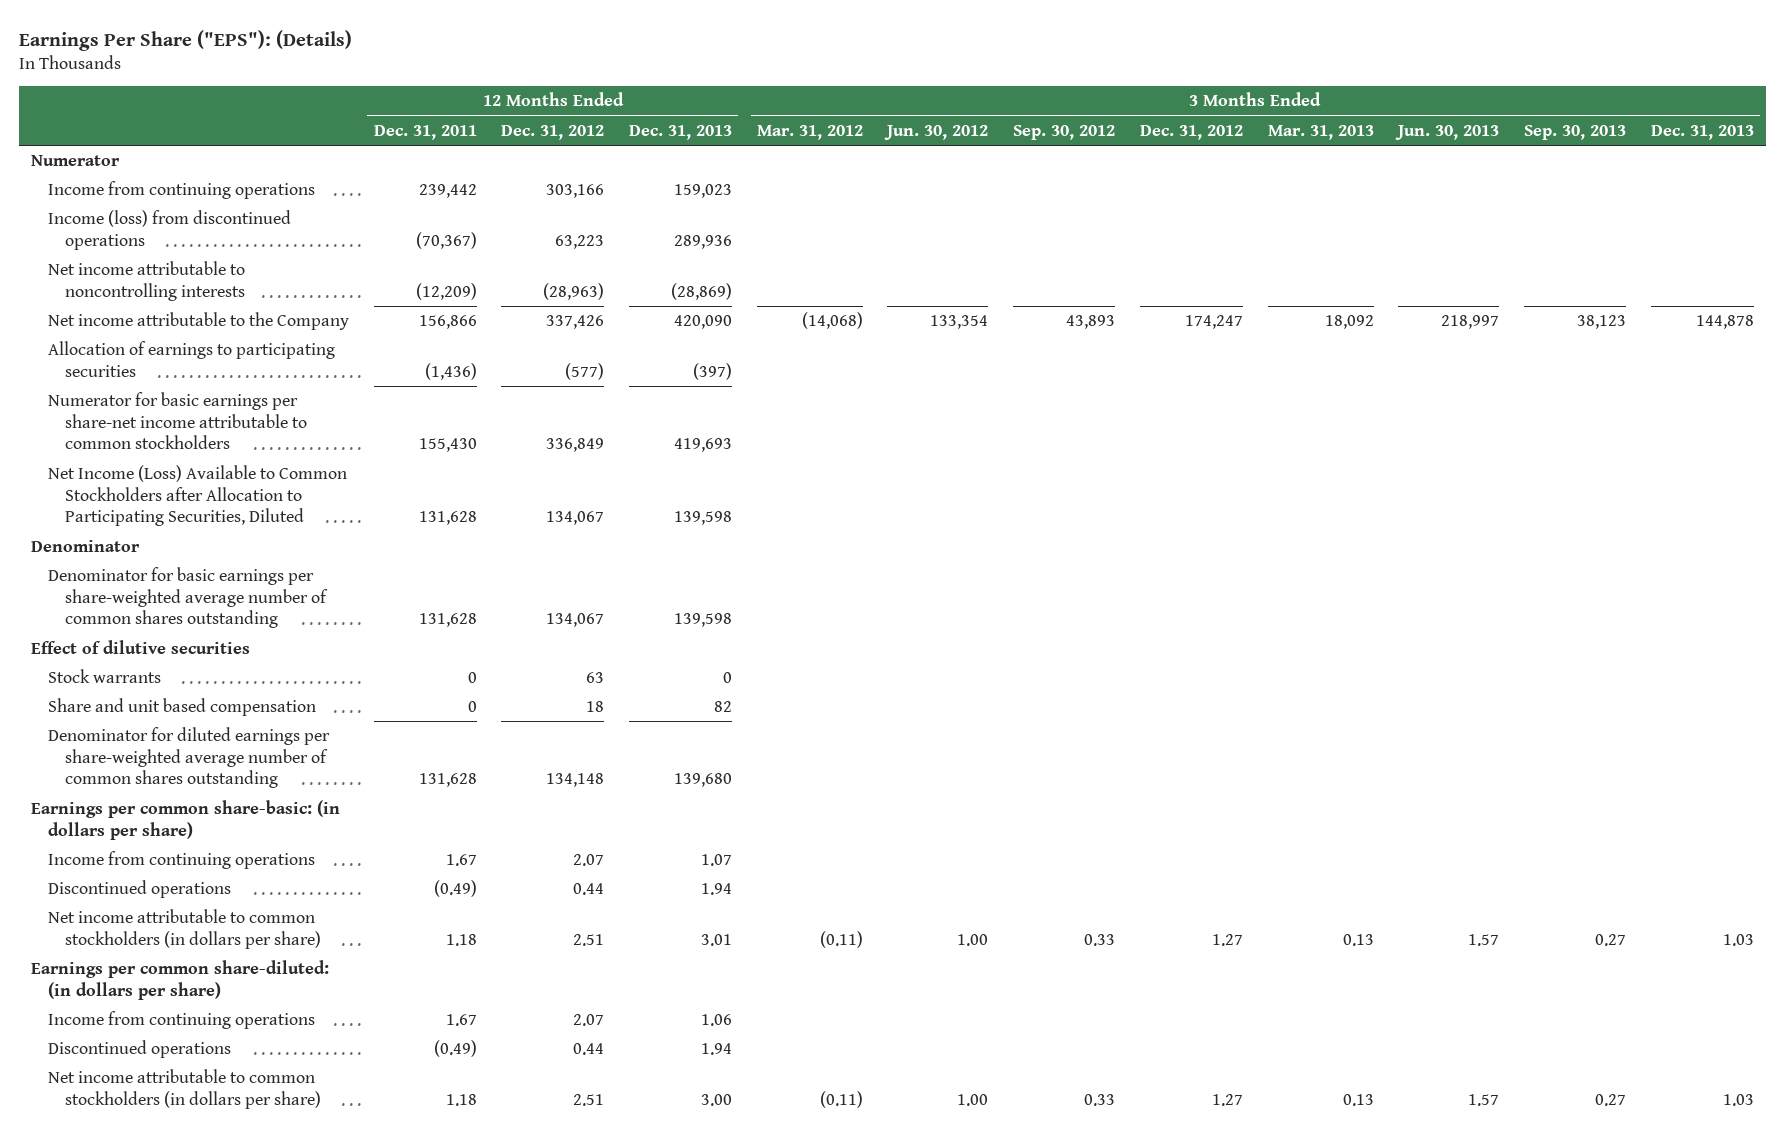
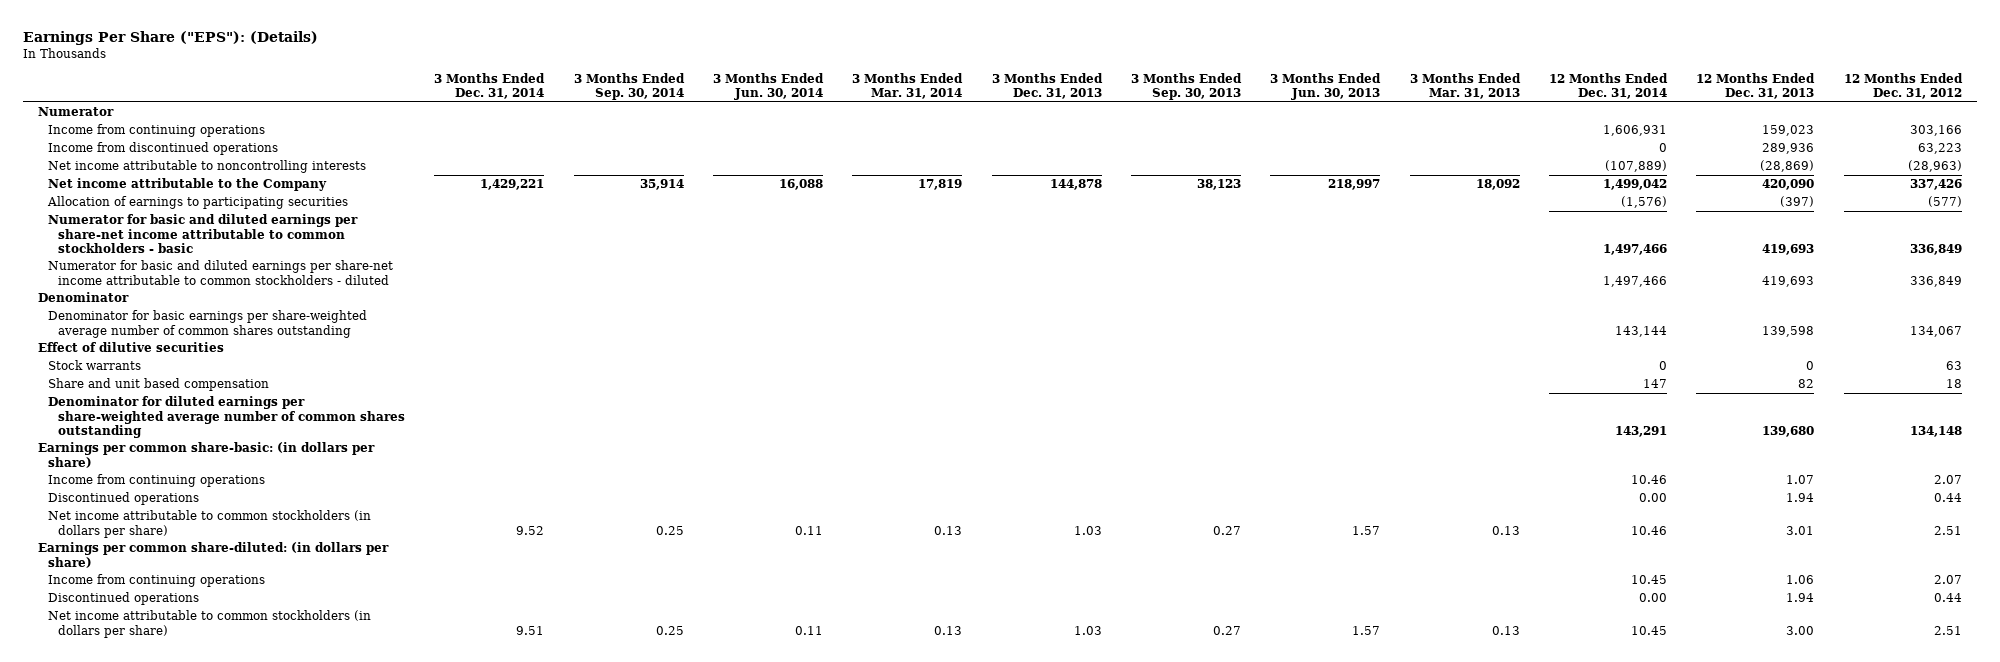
- | 12 Months Ended Dec. 31, 2011 | 12 Months Ended Dec. 31, 2012 | 12 Months Ended Dec. 31, 2013 | 3 Months Ended Mar. 31, 2012 | 3 Months Ended Jun. 30, 2012 | 3 Months Ended Sep. 30, 2012 | 3 Months Ended Dec. 31, 2012 | 3 Months Ended Mar. 31, 2013 | 3 Months Ended Jun. 30, 2013 | 3 Months Ended Sep. 30, 2013 | 3 Months Ended Dec. 31, 2013
+ | 3 Months Ended Dec. 31, 2014 | 3 Months Ended Sep. 30, 2014 | 3 Months Ended Jun. 30, 2014 | 3 Months Ended Mar. 31, 2014 | 3 Months Ended Dec. 31, 2013 | 3 Months Ended Sep. 30, 2013 | 3 Months Ended Jun. 30, 2013 | 3 Months Ended Mar. 31, 2013 | 12 Months Ended Dec. 31, 2014 | 12 Months Ended Dec. 31, 2013 | 12 Months Ended Dec. 31, 2012
- Income (loss) from discontinued operations | (70,367) | 63,223 | 289,936 | | | | | | | |
+ Income from discontinued operations | | | | | | | | | 0 | 289,936 | 63,223
- Numerator for basic earnings per share-net income attributable to common stockholders | 155,430 | 336,849 | 419,693 | | | | | | | |
- Net Income (Loss) Available to Common Stockholders after Allocation to Participating Securities, Diluted | 131,628 | 134,067 | 139,598 | | | | | | | |
+ Numerator for basic and diluted earnings per share-net income attributable to common stockholders - basic | | | | | | | | | 1,497,466 | 419,693 | 336,849
+ Numerator for basic and diluted earnings per share-net income attributable to common stockholders - diluted | | | | | | | | | 1,497,466 | 419,693 | 336,849

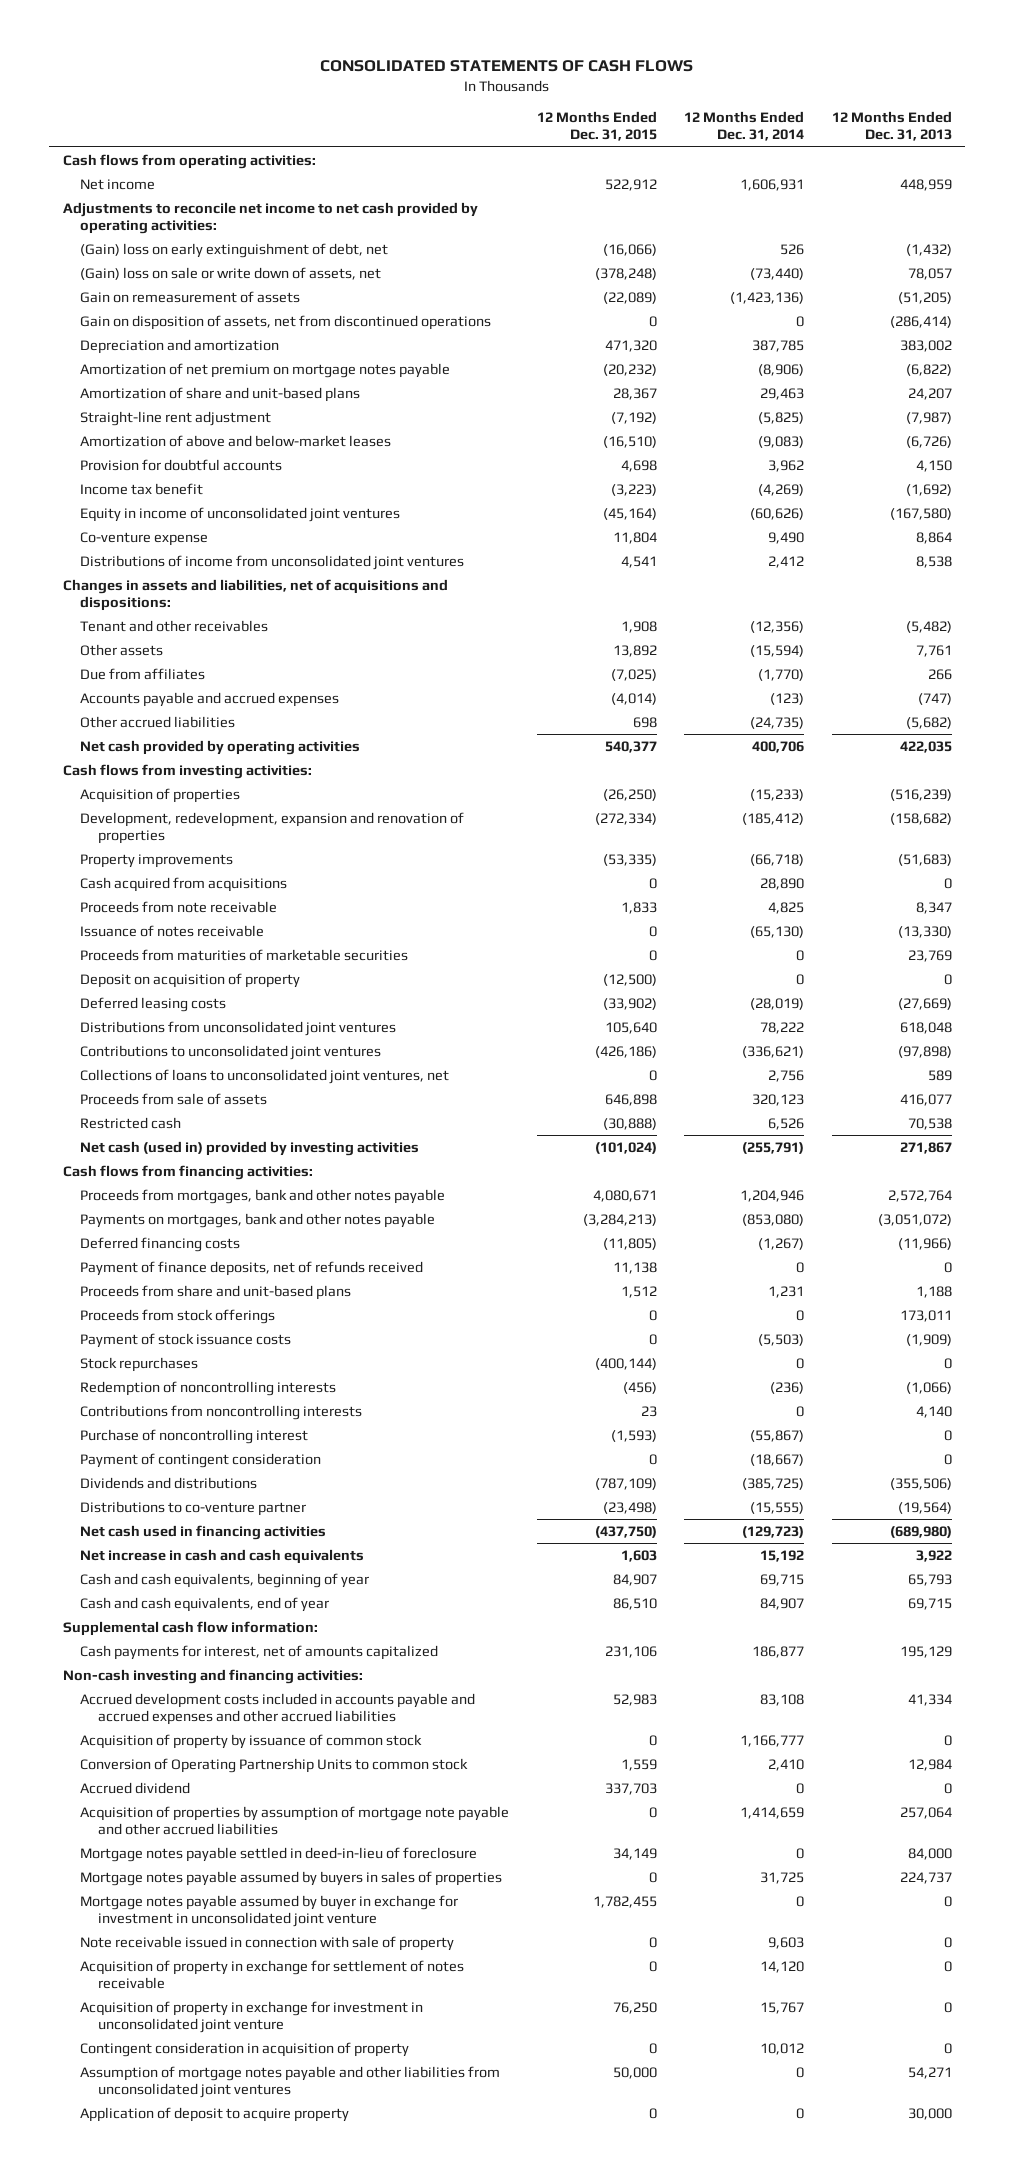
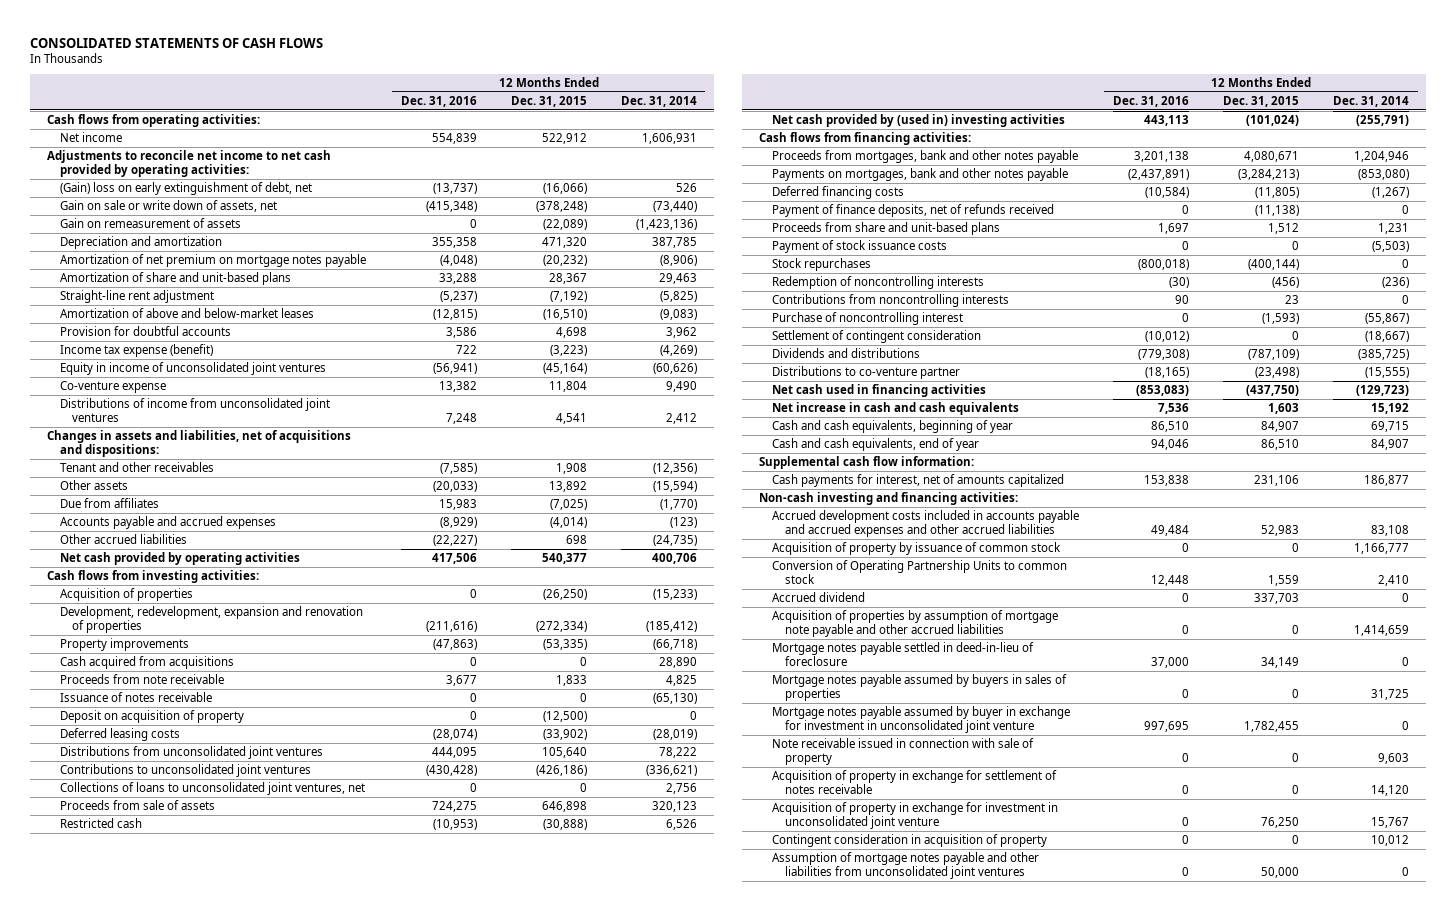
- | 12 Months Ended Dec. 31, 2015 | 12 Months Ended Dec. 31, 2014 | 12 Months Ended Dec. 31, 2013
+ | 12 Months Ended Dec. 31, 2016 | 12 Months Ended Dec. 31, 2015 | 12 Months Ended Dec. 31, 2014
- (Gain) loss on sale or write down of assets, net | (378,248) | (73,440) | 78,057
+ Gain on sale or write down of assets, net | (415,348) | (378,248) | (73,440)
- Gain on disposition of assets, net from discontinued operations | 0 | 0 | (286,414)
- Income tax benefit | (3,223) | (4,269) | (1,692)
+ Income tax expense (benefit) | 722 | (3,223) | (4,269)
- Proceeds from maturities of marketable securities | 0 | 0 | 23,769
- Net cash (used in) provided by investing activities | (101,024) | (255,791) | 271,867
+ Net cash provided by (used in) investing activities | 443,113 | (101,024) | (255,791)
- Payment of finance deposits, net of refunds received | 11,138 | 0 | 0
+ Payment of finance deposits, net of refunds received | 0 | (11,138) | 0
- Proceeds from stock offerings | 0 | 0 | 173,011
- Payment of contingent consideration | 0 | (18,667) | 0
+ Settlement of contingent consideration | (10,012) | 0 | (18,667)
- Application of deposit to acquire property | 0 | 0 | 30,000

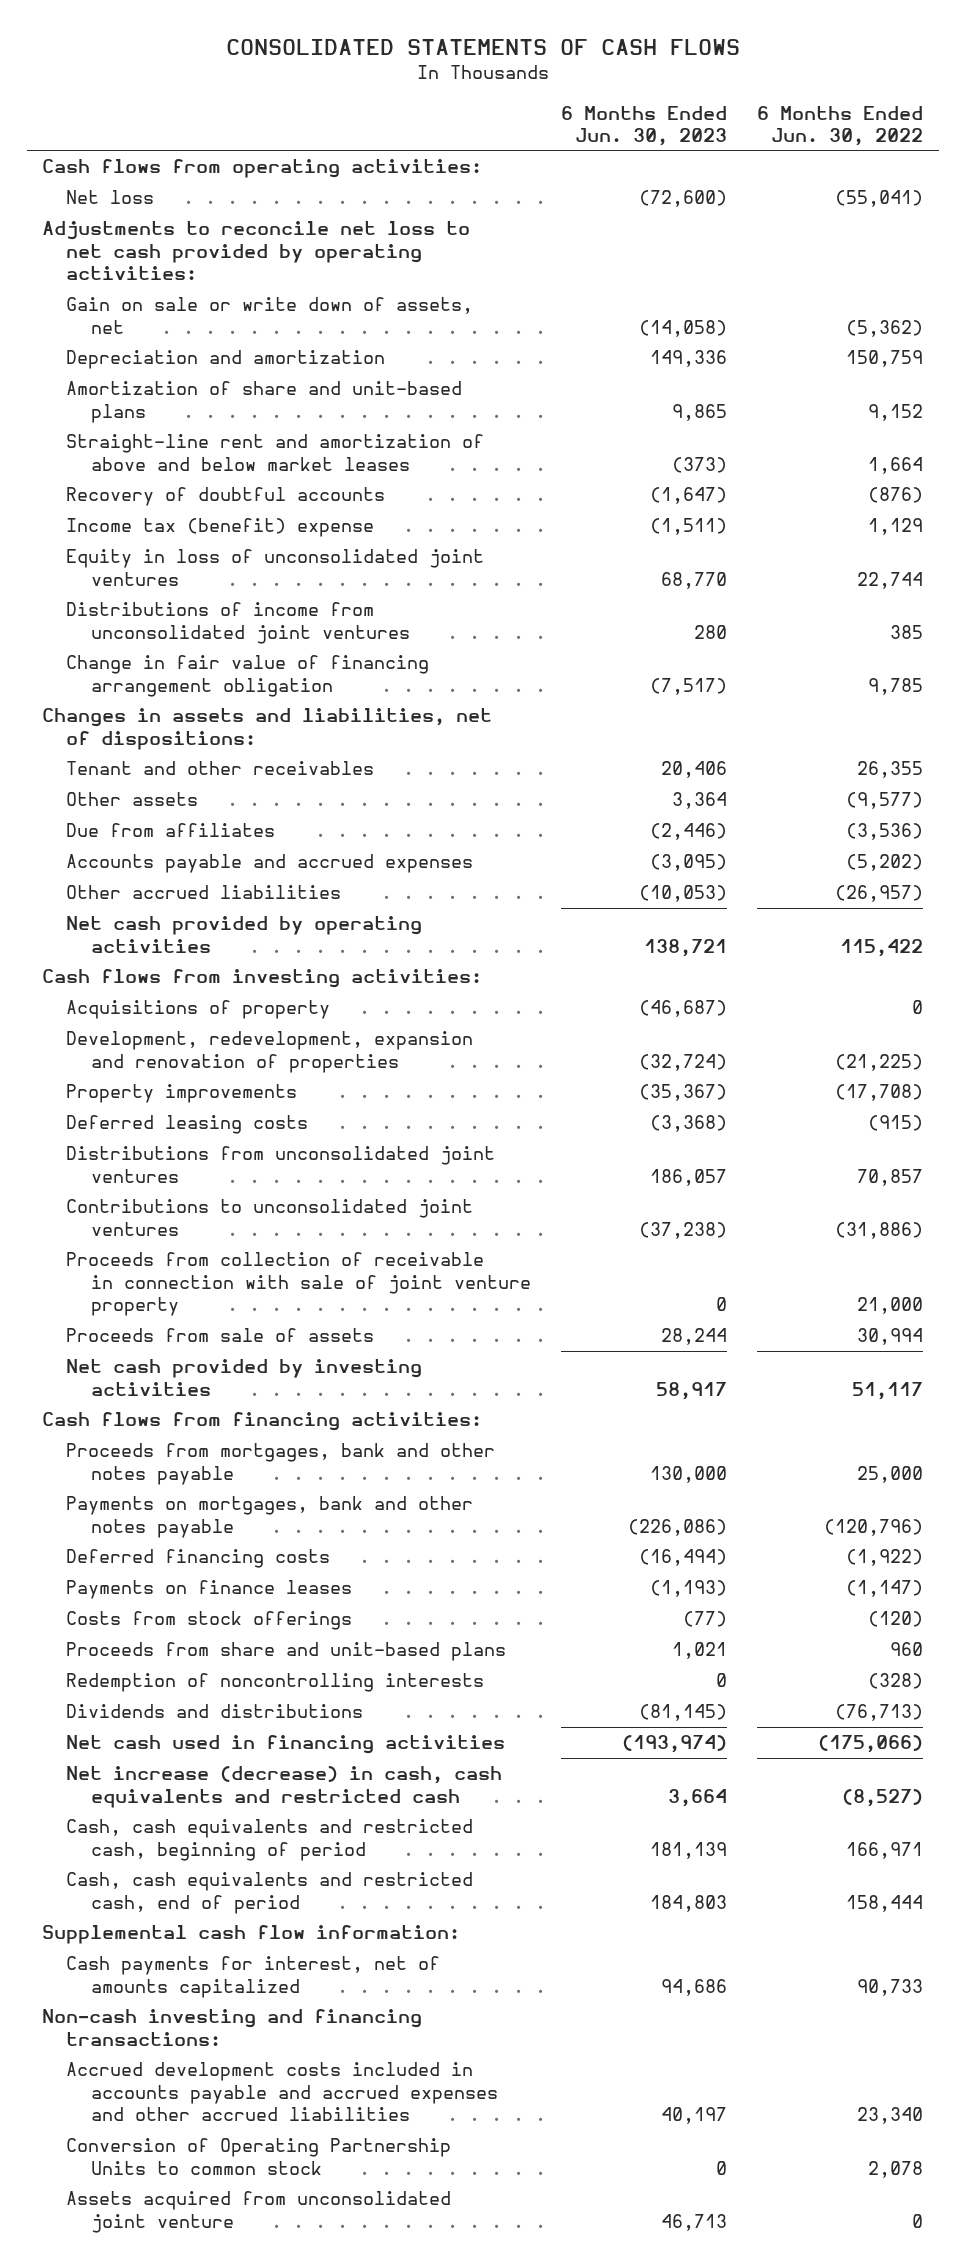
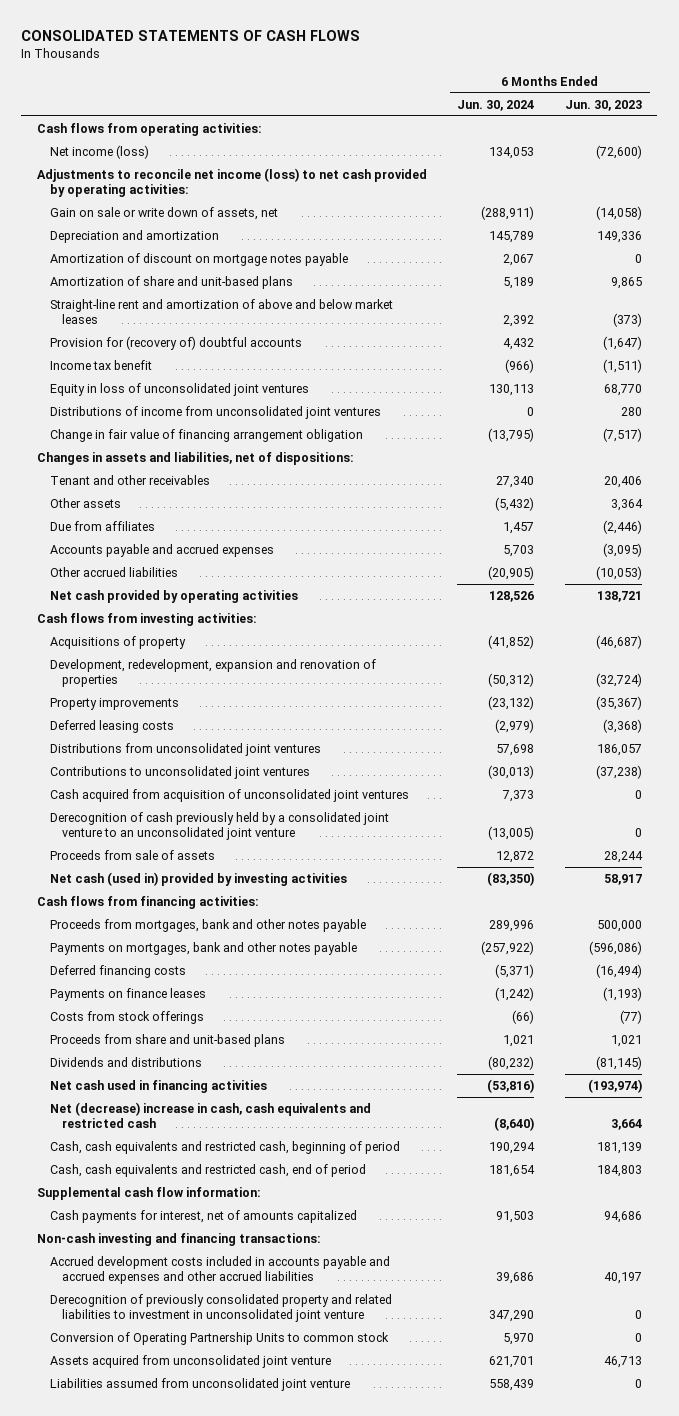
- | 6 Months Ended Jun. 30, 2023 | 6 Months Ended Jun. 30, 2022
+ | 6 Months Ended Jun. 30, 2024 | 6 Months Ended Jun. 30, 2023
- Net loss | (72,600) | (55,041)
- Adjustments to reconcile net loss to net cash provided by operating activities:
+ Net income (loss) | 134,053 | (72,600)
+ Adjustments to reconcile net income (loss) to net cash provided by operating activities:
+ Amortization of discount on mortgage notes payable | 2,067 | 0
- Recovery of doubtful accounts | (1,647) | (876)
- Income tax (benefit) expense | (1,511) | 1,129
+ Provision for (recovery of) doubtful accounts | 4,432 | (1,647)
+ Income tax benefit | (966) | (1,511)
- Proceeds from collection of receivable in connection with sale of joint venture property | 0 | 21,000
+ Cash acquired from acquisition of unconsolidated joint ventures | 7,373 | 0
+ Derecognition of cash previously held by a consolidated joint venture to an unconsolidated joint venture | (13,005) | 0
- Net cash provided by investing activities | 58,917 | 51,117
+ Net cash (used in) provided by investing activities | (83,350) | 58,917
- Proceeds from mortgages, bank and other notes payable | 130,000 | 25,000
- Payments on mortgages, bank and other notes payable | (226,086) | (120,796)
+ Proceeds from mortgages, bank and other notes payable | 289,996 | 500,000
+ Payments on mortgages, bank and other notes payable | (257,922) | (596,086)
- Redemption of noncontrolling interests | 0 | (328)
- Net increase (decrease) in cash, cash equivalents and restricted cash | 3,664 | (8,527)
+ Net (decrease) increase in cash, cash equivalents and restricted cash | (8,640) | 3,664
+ Derecognition of previously consolidated property and related liabilities to investment in unconsolidated joint venture | 347,290 | 0
+ Liabilities assumed from unconsolidated joint venture | 558,439 | 0

